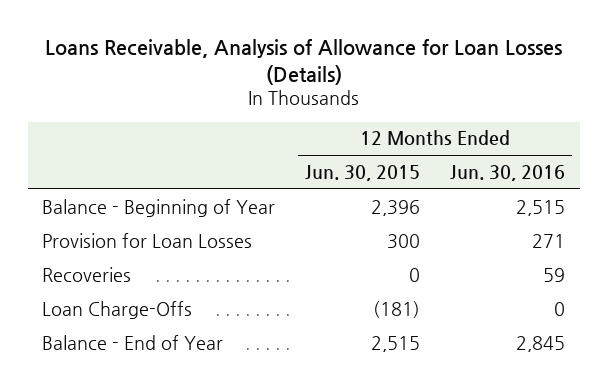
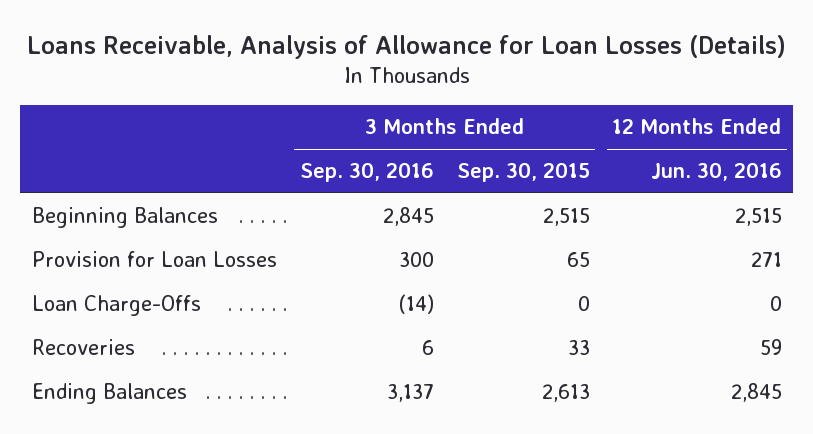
- | 12 Months Ended Jun. 30, 2015 | 12 Months Ended Jun. 30, 2016
+ | 3 Months Ended Sep. 30, 2016 | 3 Months Ended Sep. 30, 2015 | 12 Months Ended Jun. 30, 2016
- Balance - Beginning of Year | 2,396 | 2,515
+ Beginning Balances | 2,845 | 2,515 | 2,515
- Balance - End of Year | 2,515 | 2,845
moved down: Recoveries | 6 | 33 | 59
+ Ending Balances | 3,137 | 2,613 | 2,845

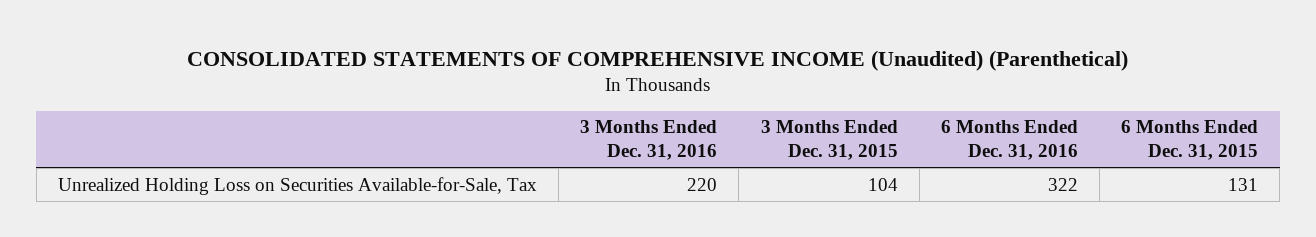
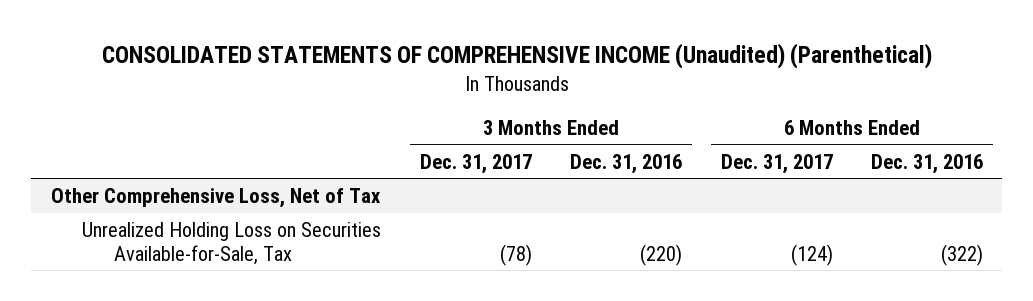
- | 3 Months Ended Dec. 31, 2016 | 3 Months Ended Dec. 31, 2015 | 6 Months Ended Dec. 31, 2016 | 6 Months Ended Dec. 31, 2015
+ | 3 Months Ended Dec. 31, 2017 | 3 Months Ended Dec. 31, 2016 | 6 Months Ended Dec. 31, 2017 | 6 Months Ended Dec. 31, 2016
- Unrealized Holding Loss on Securities Available-for-Sale, Tax | 220 | 104 | 322 | 131
+ Other Comprehensive Loss, Net of Tax
+ Unrealized Holding Loss on Securities Available-for-Sale, Tax | (78) | (220) | (124) | (322)

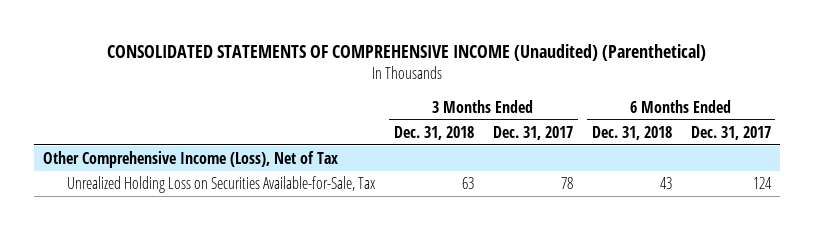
- | 3 Months Ended Dec. 31, 2017 | 3 Months Ended Dec. 31, 2016 | 6 Months Ended Dec. 31, 2017 | 6 Months Ended Dec. 31, 2016
+ | 3 Months Ended Dec. 31, 2018 | 3 Months Ended Dec. 31, 2017 | 6 Months Ended Dec. 31, 2018 | 6 Months Ended Dec. 31, 2017
- Other Comprehensive Loss, Net of Tax
- Unrealized Holding Loss on Securities Available-for-Sale, Tax | (78) | (220) | (124) | (322)
+ Other Comprehensive Income (Loss), Net of Tax
+ Unrealized Holding Loss on Securities Available-for-Sale, Tax | 63 | 78 | 43 | 124

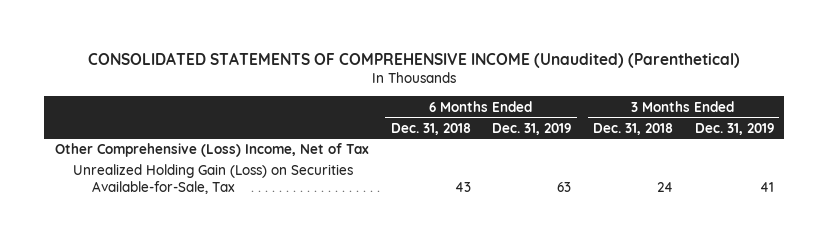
- | 3 Months Ended Dec. 31, 2018 | 3 Months Ended Dec. 31, 2017 | 6 Months Ended Dec. 31, 2018 | 6 Months Ended Dec. 31, 2017
+ | 6 Months Ended Dec. 31, 2018 | 6 Months Ended Dec. 31, 2019 | 3 Months Ended Dec. 31, 2018 | 3 Months Ended Dec. 31, 2019
- Other Comprehensive Income (Loss), Net of Tax
- Unrealized Holding Loss on Securities Available-for-Sale, Tax | 63 | 78 | 43 | 124
+ Other Comprehensive (Loss) Income, Net of Tax
+ Unrealized Holding Gain (Loss) on Securities Available-for-Sale, Tax | 43 | 63 | 24 | 41

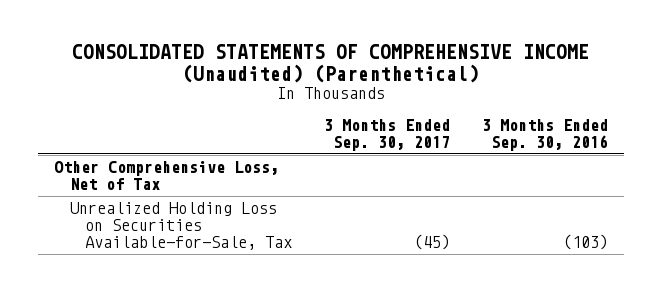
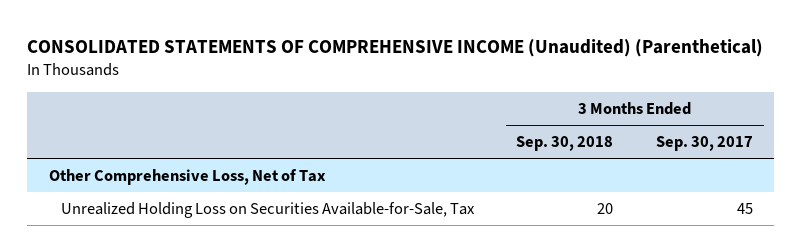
- | 3 Months Ended Sep. 30, 2017 | 3 Months Ended Sep. 30, 2016
+ | 3 Months Ended Sep. 30, 2018 | 3 Months Ended Sep. 30, 2017
- Unrealized Holding Loss on Securities Available-for-Sale, Tax | (45) | (103)
+ Unrealized Holding Loss on Securities Available-for-Sale, Tax | 20 | 45

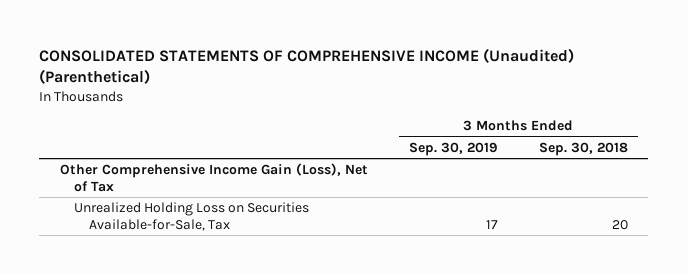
- | 3 Months Ended Sep. 30, 2018 | 3 Months Ended Sep. 30, 2017
+ | 3 Months Ended Sep. 30, 2019 | 3 Months Ended Sep. 30, 2018
- Other Comprehensive Loss, Net of Tax
+ Other Comprehensive Income Gain (Loss), Net of Tax

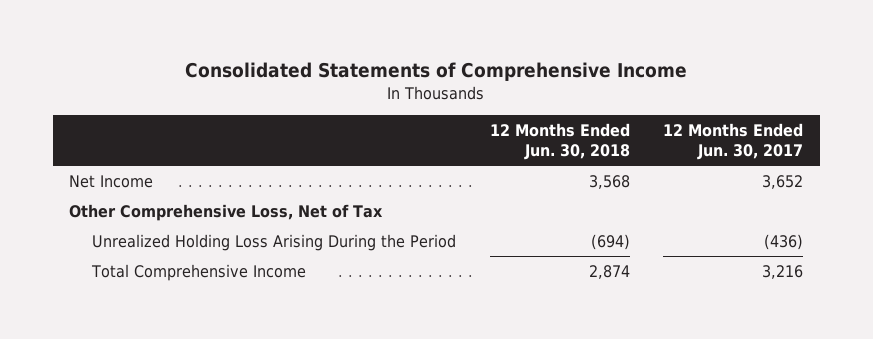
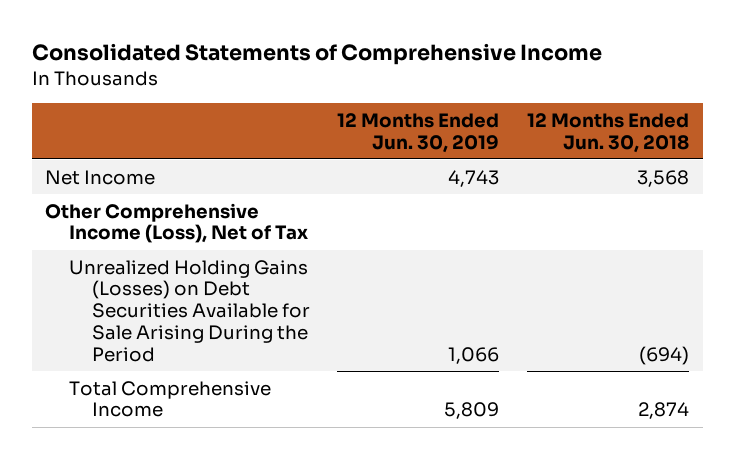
- | 12 Months Ended Jun. 30, 2018 | 12 Months Ended Jun. 30, 2017
+ | 12 Months Ended Jun. 30, 2019 | 12 Months Ended Jun. 30, 2018
- Other Comprehensive Loss, Net of Tax
- Unrealized Holding Loss Arising During the Period | (694) | (436)
+ Other Comprehensive Income (Loss), Net of Tax
+ Unrealized Holding Gains (Losses) on Debt Securities Available for Sale Arising During the Period | 1,066 | (694)

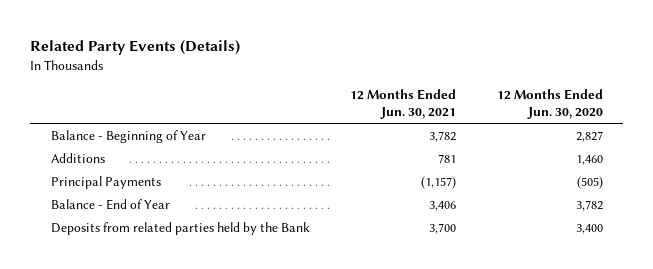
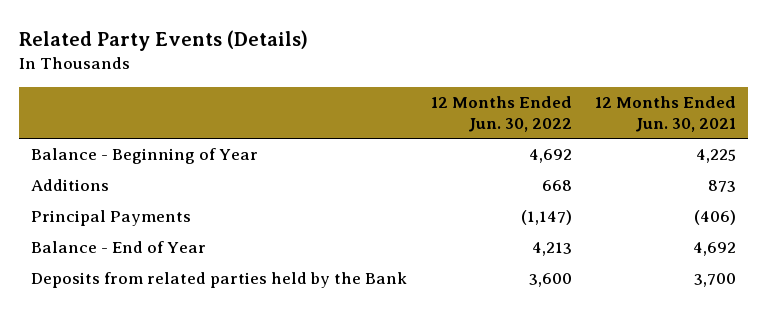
- | 12 Months Ended Jun. 30, 2021 | 12 Months Ended Jun. 30, 2020
+ | 12 Months Ended Jun. 30, 2022 | 12 Months Ended Jun. 30, 2021
- Balance - Beginning of Year | 3,782 | 2,827
- Additions | 781 | 1,460
- Principal Payments | (1,157) | (505)
- Balance - End of Year | 3,406 | 3,782
+ Balance - Beginning of Year | 4,692 | 4,225
+ Additions | 668 | 873
+ Principal Payments | (1,147) | (406)
+ Balance - End of Year | 4,213 | 4,692

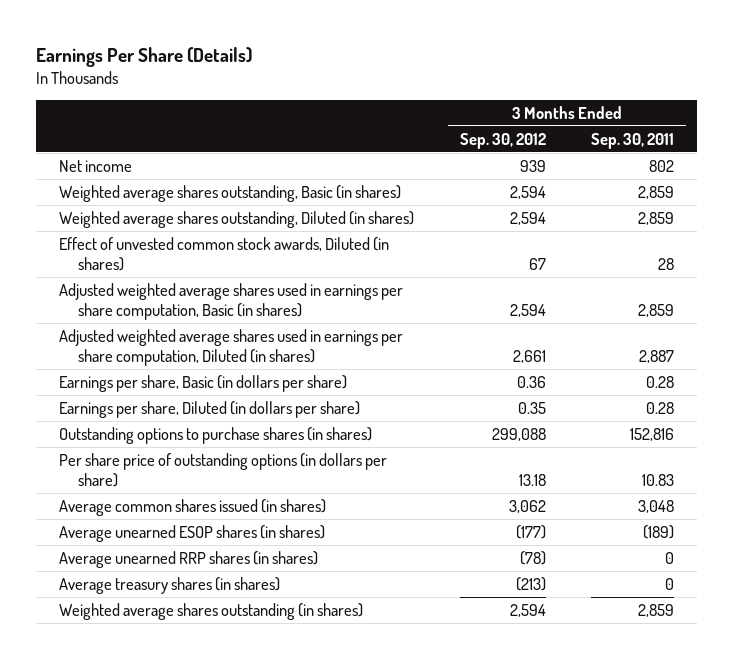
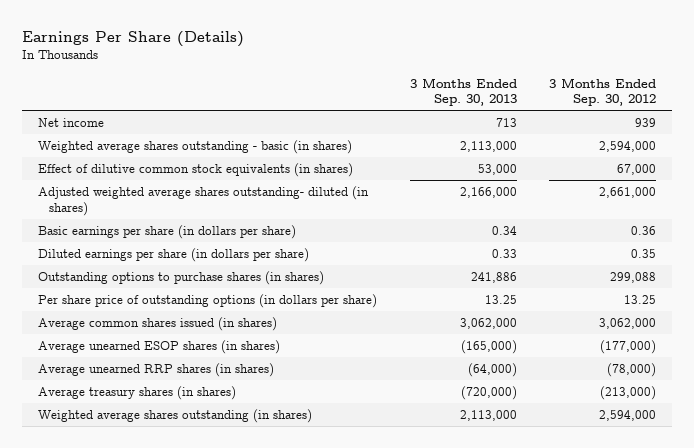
- | 3 Months Ended Sep. 30, 2012 | 3 Months Ended Sep. 30, 2011
+ | 3 Months Ended Sep. 30, 2013 | 3 Months Ended Sep. 30, 2012
- Weighted average shares outstanding, Basic (in shares) | 2,594 | 2,859
- Weighted average shares outstanding, Diluted (in shares) | 2,594 | 2,859
- Effect of unvested common stock awards, Diluted (in shares) | 67 | 28
- Adjusted weighted average shares used in earnings per share computation, Basic (in shares) | 2,594 | 2,859
- Adjusted weighted average shares used in earnings per share computation, Diluted (in shares) | 2,661 | 2,887
- Earnings per share, Basic (in dollars per share) | 0.36 | 0.28
- Earnings per share, Diluted (in dollars per share) | 0.35 | 0.28
+ Weighted average shares outstanding - basic (in shares) | 2,113,000 | 2,594,000
+ Effect of dilutive common stock equivalents (in shares) | 53,000 | 67,000
+ Adjusted weighted average shares outstanding- diluted (in shares) | 2,166,000 | 2,661,000
+ Basic earnings per share (in dollars per share) | 0.34 | 0.36
+ Diluted earnings per share (in dollars per share) | 0.33 | 0.35
- Per share price of outstanding options (in dollars per share) | 13.18 | 10.83
- Average common shares issued (in shares) | 3,062 | 3,048
- Average unearned ESOP shares (in shares) | (177) | (189)
- Average unearned RRP shares (in shares) | (78) | 0
- Average treasury shares (in shares) | (213) | 0
- Weighted average shares outstanding (in shares) | 2,594 | 2,859
+ Per share price of outstanding options (in dollars per share) | 13.25 | 13.25
+ Average common shares issued (in shares) | 3,062,000 | 3,062,000
+ Average unearned ESOP shares (in shares) | (165,000) | (177,000)
+ Average unearned RRP shares (in shares) | (64,000) | (78,000)
+ Average treasury shares (in shares) | (720,000) | (213,000)
+ Weighted average shares outstanding (in shares) | 2,113,000 | 2,594,000

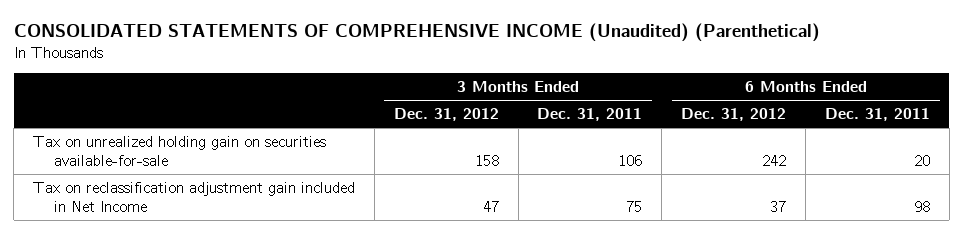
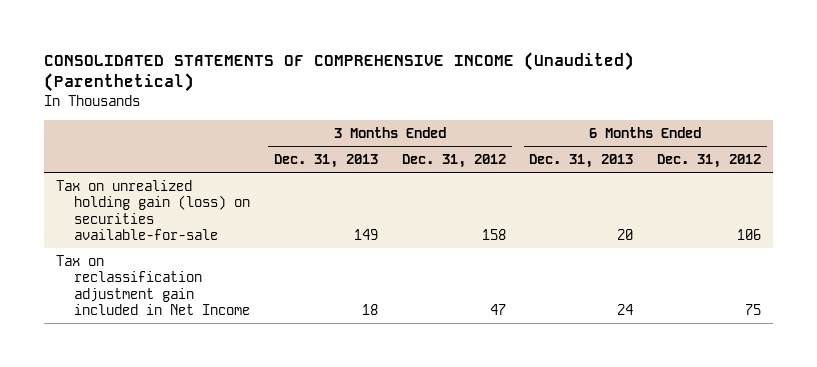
- | 3 Months Ended Dec. 31, 2012 | 3 Months Ended Dec. 31, 2011 | 6 Months Ended Dec. 31, 2012 | 6 Months Ended Dec. 31, 2011
+ | 3 Months Ended Dec. 31, 2013 | 3 Months Ended Dec. 31, 2012 | 6 Months Ended Dec. 31, 2013 | 6 Months Ended Dec. 31, 2012
- Tax on unrealized holding gain on securities available-for-sale | 158 | 106 | 242 | 20
- Tax on reclassification adjustment gain included in Net Income | 47 | 75 | 37 | 98
+ Tax on unrealized holding gain (loss) on securities available-for-sale | 149 | 158 | 20 | 106
+ Tax on reclassification adjustment gain included in Net Income | 18 | 47 | 24 | 75

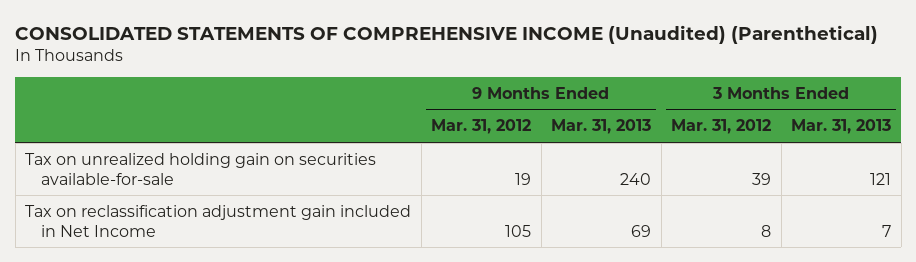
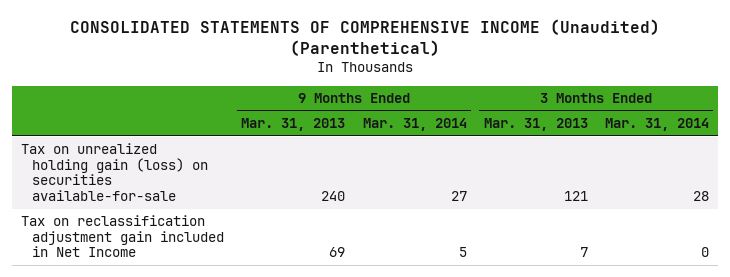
- | 9 Months Ended Mar. 31, 2012 | 9 Months Ended Mar. 31, 2013 | 3 Months Ended Mar. 31, 2012 | 3 Months Ended Mar. 31, 2013
+ | 9 Months Ended Mar. 31, 2013 | 9 Months Ended Mar. 31, 2014 | 3 Months Ended Mar. 31, 2013 | 3 Months Ended Mar. 31, 2014
- Tax on unrealized holding gain on securities available-for-sale | 19 | 240 | 39 | 121
+ Tax on unrealized holding gain (loss) on securities available-for-sale | 240 | 27 | 121 | 28

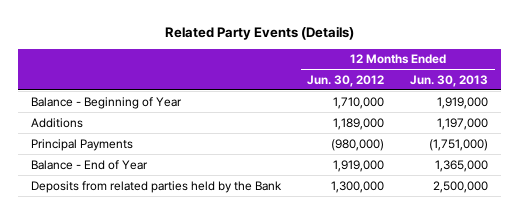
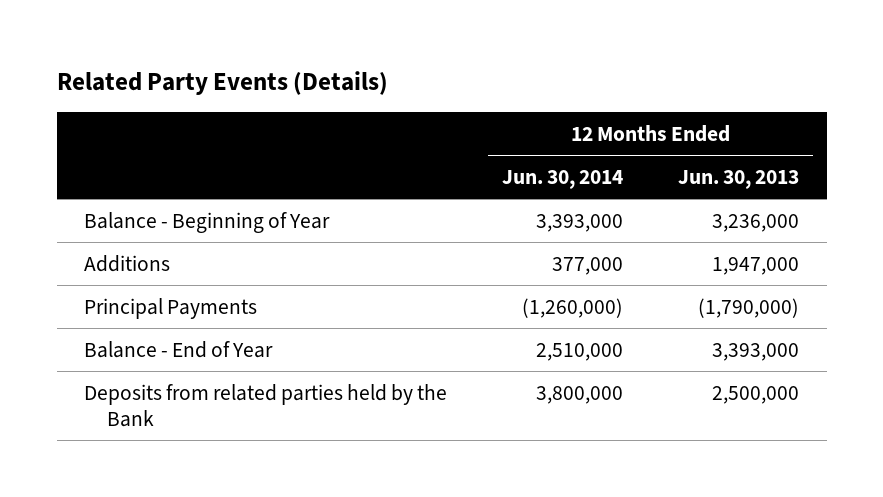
- | 12 Months Ended Jun. 30, 2012 | 12 Months Ended Jun. 30, 2013
+ | 12 Months Ended Jun. 30, 2014 | 12 Months Ended Jun. 30, 2013
- Balance - Beginning of Year | 1,710,000 | 1,919,000
- Additions | 1,189,000 | 1,197,000
- Principal Payments | (980,000) | (1,751,000)
- Balance - End of Year | 1,919,000 | 1,365,000
+ Balance - Beginning of Year | 3,393,000 | 3,236,000
+ Additions | 377,000 | 1,947,000
+ Principal Payments | (1,260,000) | (1,790,000)
+ Balance - End of Year | 2,510,000 | 3,393,000

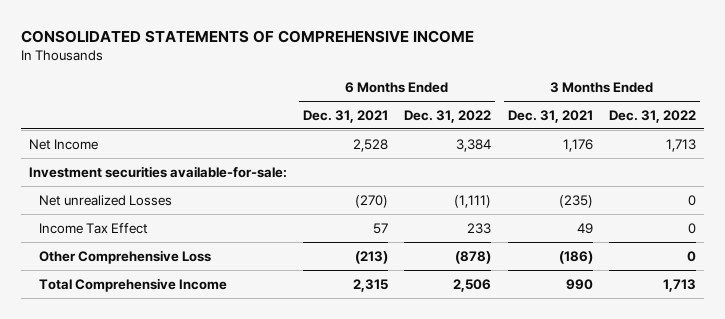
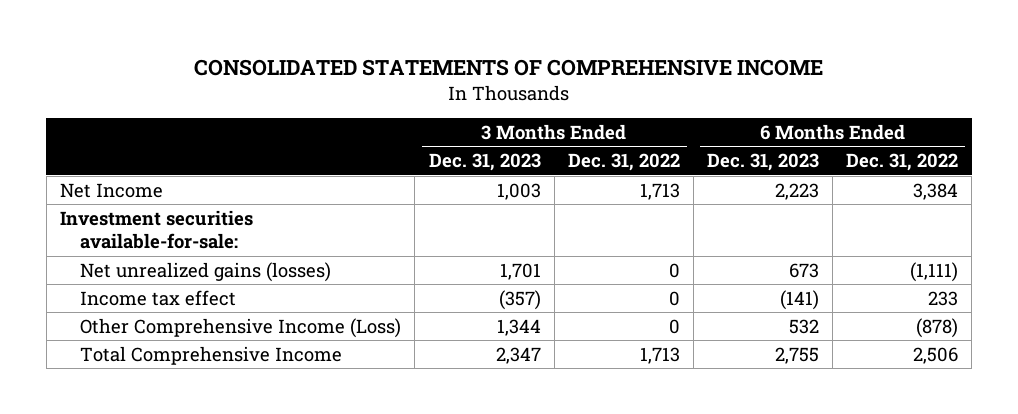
- | 6 Months Ended Dec. 31, 2021 | 6 Months Ended Dec. 31, 2022 | 3 Months Ended Dec. 31, 2021 | 3 Months Ended Dec. 31, 2022
+ | 3 Months Ended Dec. 31, 2023 | 3 Months Ended Dec. 31, 2022 | 6 Months Ended Dec. 31, 2023 | 6 Months Ended Dec. 31, 2022
- Net unrealized Losses | (270) | (1,111) | (235) | 0
- Income Tax Effect | 57 | 233 | 49 | 0
- Other Comprehensive Loss | (213) | (878) | (186) | 0
+ Net unrealized gains (losses) | 1,701 | 0 | 673 | (1,111)
+ Income tax effect | (357) | 0 | (141) | 233
+ Other Comprehensive Income (Loss) | 1,344 | 0 | 532 | (878)

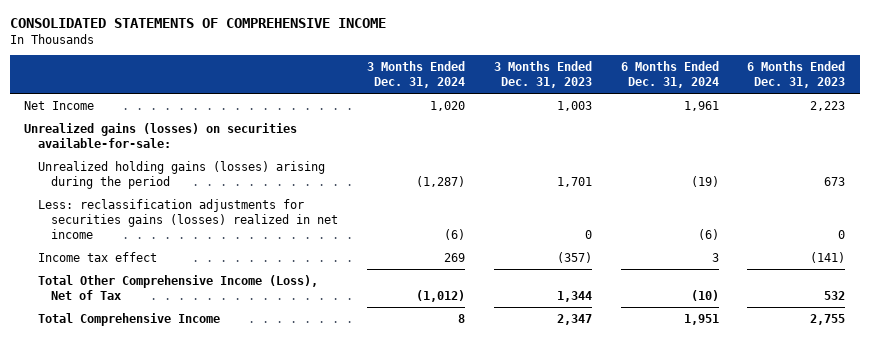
- | 3 Months Ended Dec. 31, 2023 | 3 Months Ended Dec. 31, 2022 | 6 Months Ended Dec. 31, 2023 | 6 Months Ended Dec. 31, 2022
+ | 3 Months Ended Dec. 31, 2024 | 3 Months Ended Dec. 31, 2023 | 6 Months Ended Dec. 31, 2024 | 6 Months Ended Dec. 31, 2023
- Investment securities available-for-sale:
- Net unrealized gains (losses) | 1,701 | 0 | 673 | (1,111)
+ Unrealized gains (losses) on securities available-for-sale:
+ Unrealized holding gains (losses) arising during the period | (1,287) | 1,701 | (19) | 673
+ Less: reclassification adjustments for securities gains (losses) realized in net income | (6) | 0 | (6) | 0
- Other Comprehensive Income (Loss) | 1,344 | 0 | 532 | (878)
+ Total Other Comprehensive Income (Loss), Net of Tax | (1,012) | 1,344 | (10) | 532

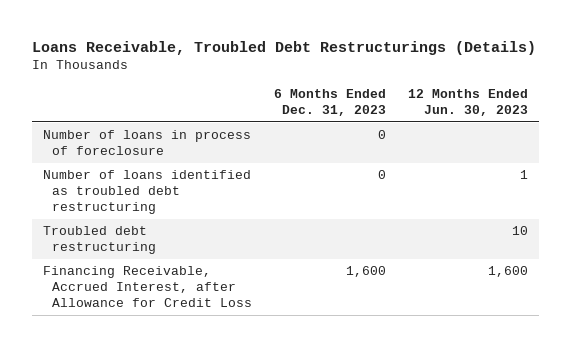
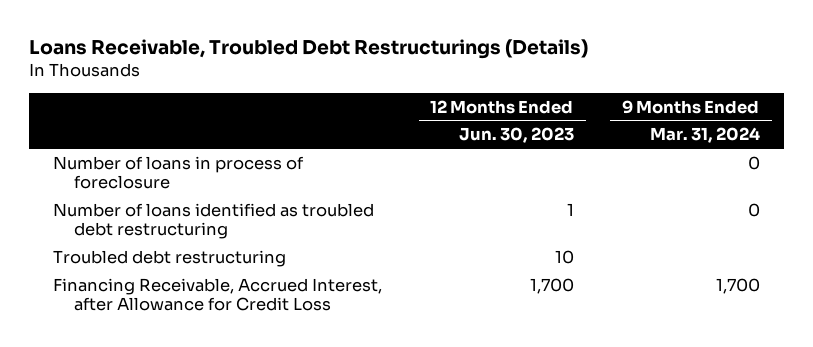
- | 6 Months Ended Dec. 31, 2023 | 12 Months Ended Jun. 30, 2023
+ | 12 Months Ended Jun. 30, 2023 | 9 Months Ended Mar. 31, 2024
- Financing Receivable, Accrued Interest, after Allowance for Credit Loss | 1,600 | 1,600
+ Financing Receivable, Accrued Interest, after Allowance for Credit Loss | 1,700 | 1,700

